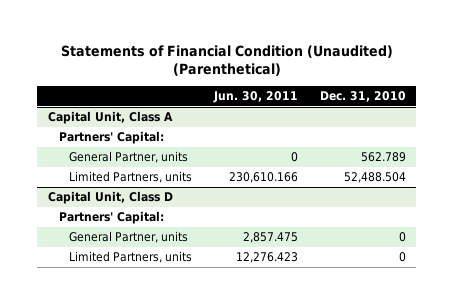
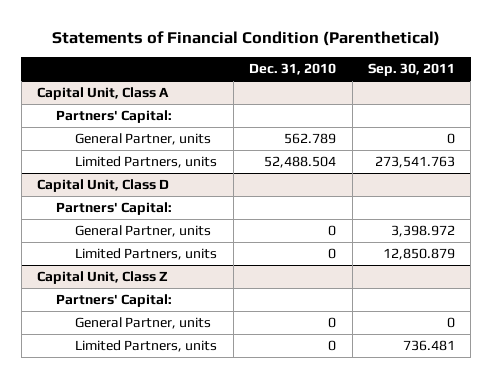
- Statements of Financial Condition (Unaudited) (Parenthetical)
+ Statements of Financial Condition (Parenthetical)
- | Jun. 30, 2011 | Dec. 31, 2010
+ | Dec. 31, 2010 | Sep. 30, 2011
+ Capital Unit, Class Z
+ Partners' Capital:
+ General Partner, units | 0 | 0
+ Limited Partners, units | 0 | 736.481

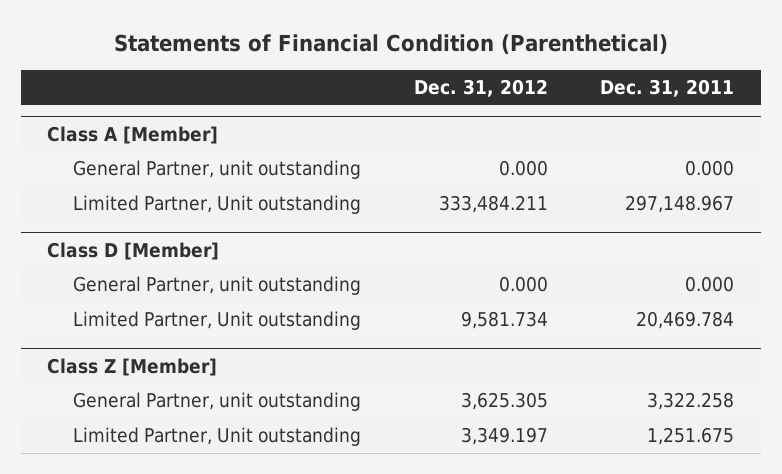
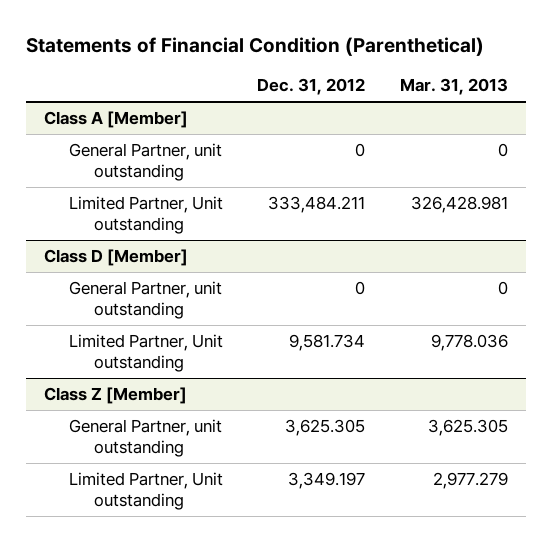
- | Dec. 31, 2012 | Dec. 31, 2011
+ | Dec. 31, 2012 | Mar. 31, 2013
@ Class A [Member]
- General Partner, unit outstanding | 0.000 | 0.000
+ General Partner, unit outstanding | 0 | 0
@ Class D [Member]
- General Partner, unit outstanding | 0.000 | 0.000
+ General Partner, unit outstanding | 0 | 0

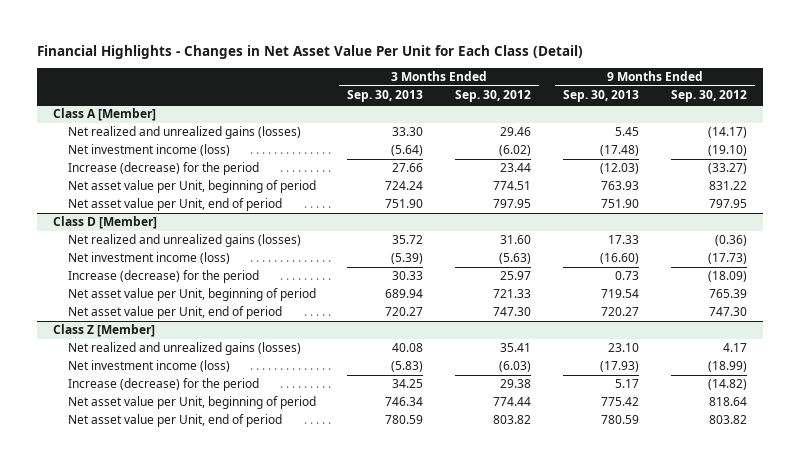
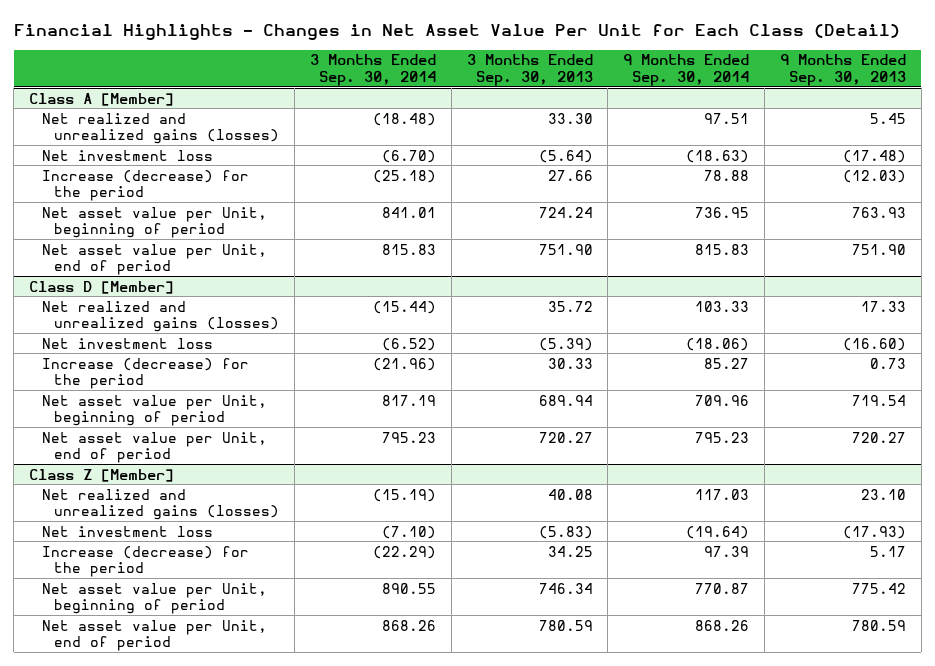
- | 3 Months Ended Sep. 30, 2013 | 3 Months Ended Sep. 30, 2012 | 9 Months Ended Sep. 30, 2013 | 9 Months Ended Sep. 30, 2012
+ | 3 Months Ended Sep. 30, 2014 | 3 Months Ended Sep. 30, 2013 | 9 Months Ended Sep. 30, 2014 | 9 Months Ended Sep. 30, 2013
@ Class A [Member]
- Net investment income (loss) | (5.64) | (6.02) | (17.48) | (19.10)
+ Net investment loss | (6.70) | (5.64) | (18.63) | (17.48)
@ Class D [Member]
- Net investment income (loss) | (5.39) | (5.63) | (16.60) | (17.73)
+ Net investment loss | (6.52) | (5.39) | (18.06) | (16.60)
@ Class Z [Member]
- Net investment income (loss) | (5.83) | (6.03) | (17.93) | (18.99)
+ Net investment loss | (7.10) | (5.83) | (19.64) | (17.93)

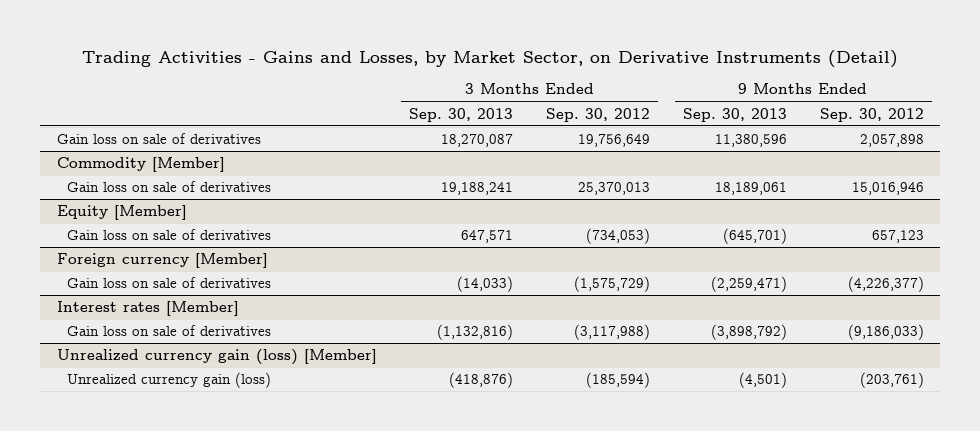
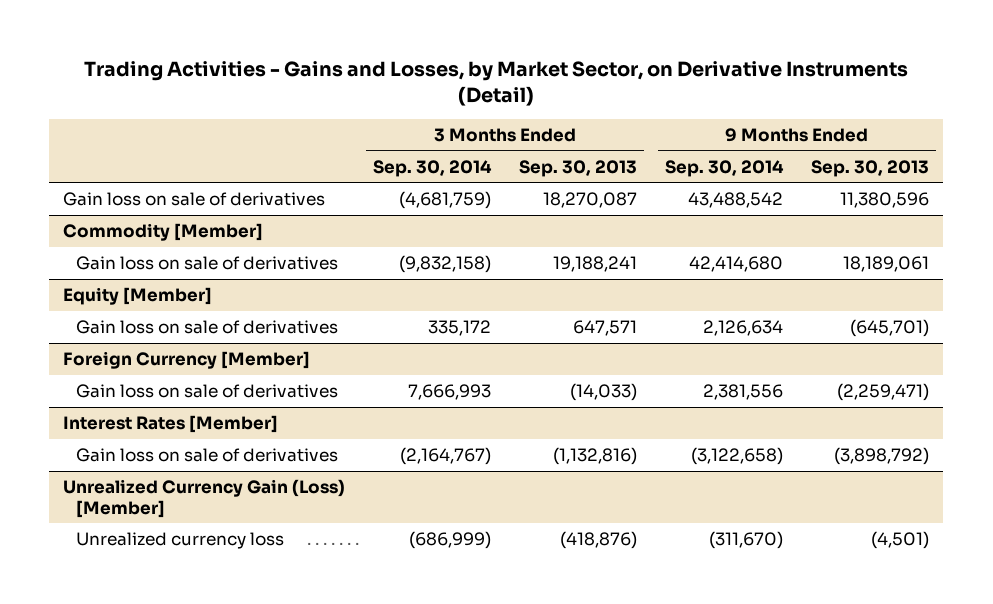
- | 3 Months Ended Sep. 30, 2013 | 3 Months Ended Sep. 30, 2012 | 9 Months Ended Sep. 30, 2013 | 9 Months Ended Sep. 30, 2012
+ | 3 Months Ended Sep. 30, 2014 | 3 Months Ended Sep. 30, 2013 | 9 Months Ended Sep. 30, 2014 | 9 Months Ended Sep. 30, 2013
- Foreign currency [Member]
+ Foreign Currency [Member]
- Interest rates [Member]
+ Interest Rates [Member]
- Unrealized currency gain (loss) [Member]
- Unrealized currency gain (loss) | (418,876) | (185,594) | (4,501) | (203,761)
+ Unrealized Currency Gain (Loss) [Member]
+ Unrealized currency loss | (686,999) | (418,876) | (311,670) | (4,501)

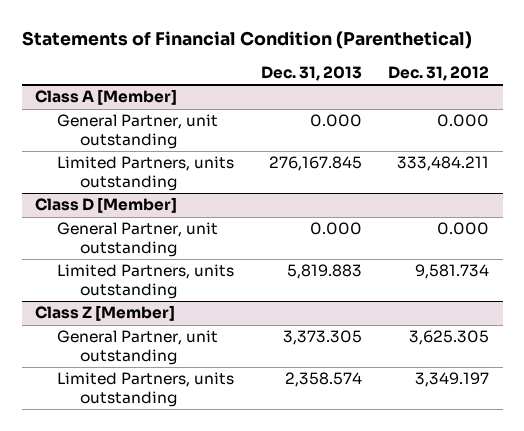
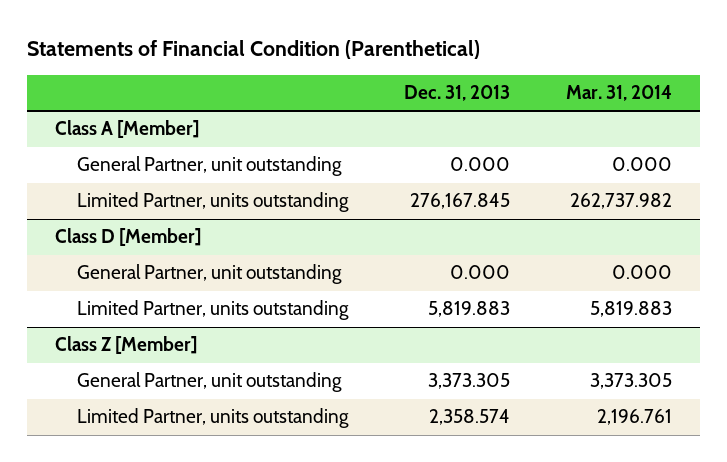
- | Dec. 31, 2013 | Dec. 31, 2012
+ | Dec. 31, 2013 | Mar. 31, 2014
@ Class A [Member]
- Limited Partners, units outstanding | 276,167.845 | 333,484.211
+ Limited Partner, units outstanding | 276,167.845 | 262,737.982
@ Class D [Member]
- Limited Partners, units outstanding | 5,819.883 | 9,581.734
+ Limited Partner, units outstanding | 5,819.883 | 5,819.883
@ Class Z [Member]
- Limited Partners, units outstanding | 2,358.574 | 3,349.197
+ Limited Partner, units outstanding | 2,358.574 | 2,196.761

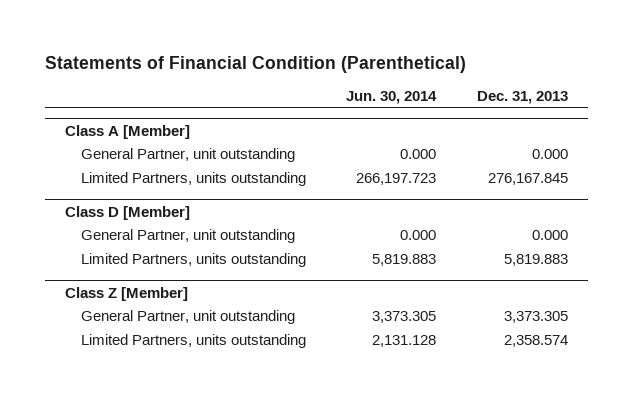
- | Dec. 31, 2013 | Mar. 31, 2014
+ | Jun. 30, 2014 | Dec. 31, 2013
@ Class A [Member]
- Limited Partner, units outstanding | 276,167.845 | 262,737.982
+ Limited Partners, units outstanding | 266,197.723 | 276,167.845
@ Class D [Member]
- Limited Partner, units outstanding | 5,819.883 | 5,819.883
+ Limited Partners, units outstanding | 5,819.883 | 5,819.883
@ Class Z [Member]
- Limited Partner, units outstanding | 2,358.574 | 2,196.761
+ Limited Partners, units outstanding | 2,131.128 | 2,358.574

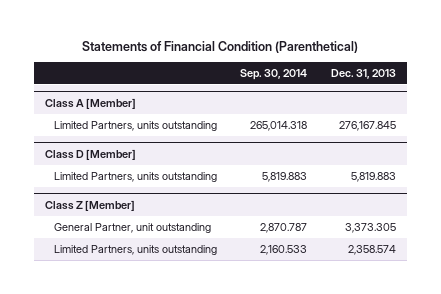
- | Jun. 30, 2014 | Dec. 31, 2013
+ | Sep. 30, 2014 | Dec. 31, 2013
@ Class A [Member]
- General Partner, unit outstanding | 0.000 | 0.000
@ Class D [Member]
- General Partner, unit outstanding | 0.000 | 0.000

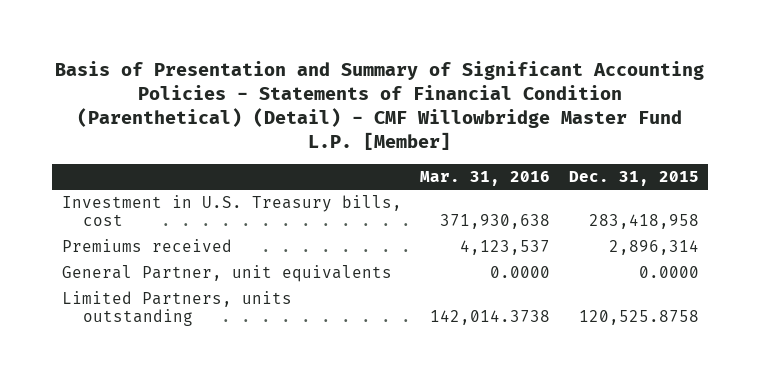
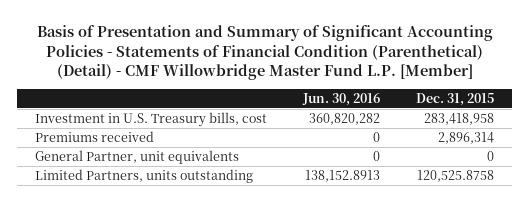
- | Mar. 31, 2016 | Dec. 31, 2015
+ | Jun. 30, 2016 | Dec. 31, 2015
- General Partner, unit equivalents | 0.0000 | 0.0000
+ General Partner, unit equivalents | 0 | 0

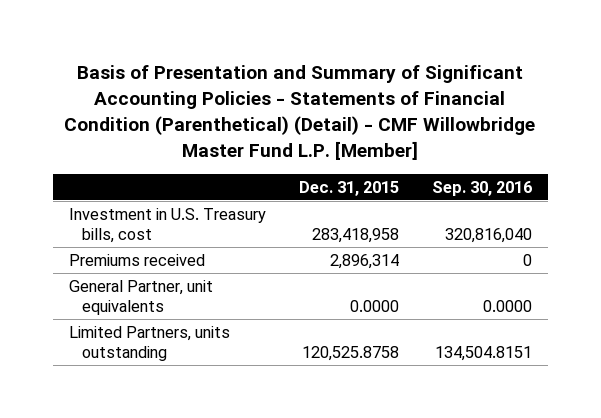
- | Jun. 30, 2016 | Dec. 31, 2015
+ | Dec. 31, 2015 | Sep. 30, 2016
- General Partner, unit equivalents | 0 | 0
+ General Partner, unit equivalents | 0.0000 | 0.0000

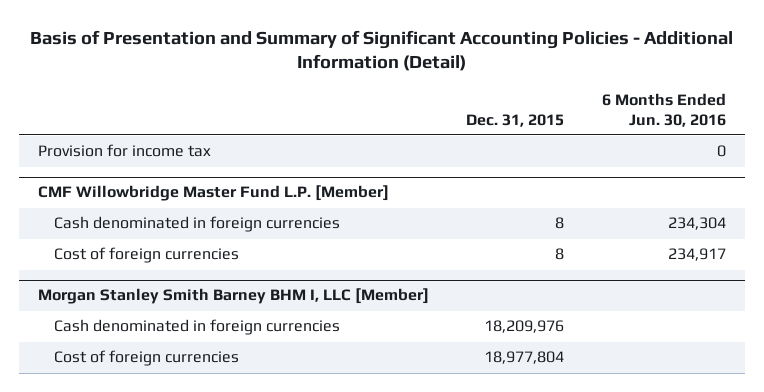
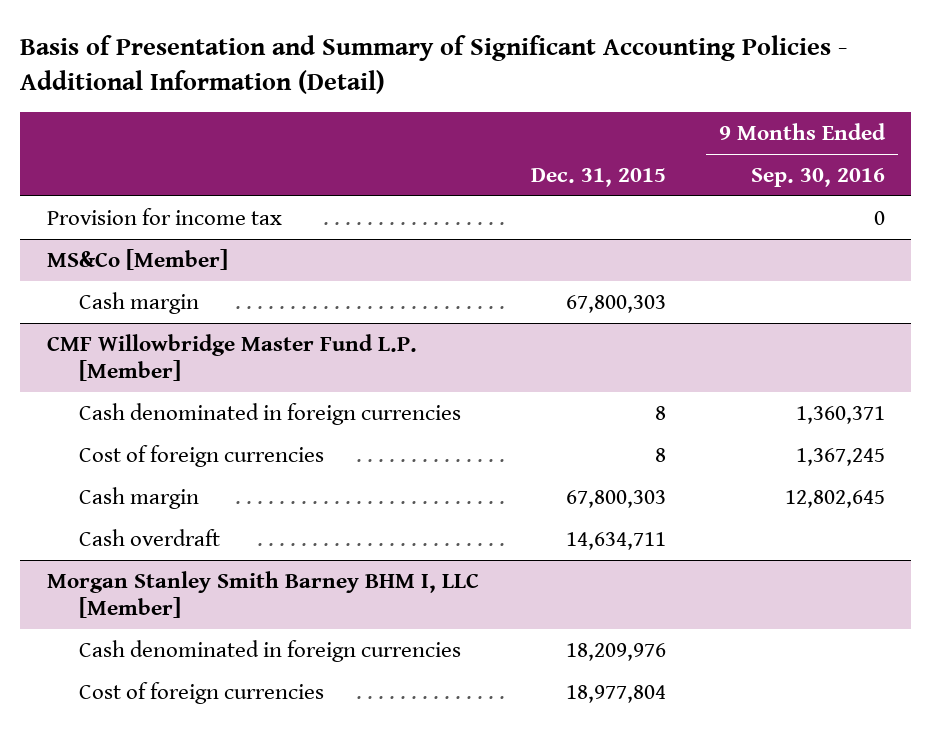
- | Dec. 31, 2015 | 6 Months Ended Jun. 30, 2016
+ | Dec. 31, 2015 | 9 Months Ended Sep. 30, 2016
+ MS&Co [Member]
+ Cash margin | 67,800,303 |
@ CMF Willowbridge Master Fund L.P. [Member]
+ Cash margin | 67,800,303 | 12,802,645
+ Cash overdraft | 14,634,711 |

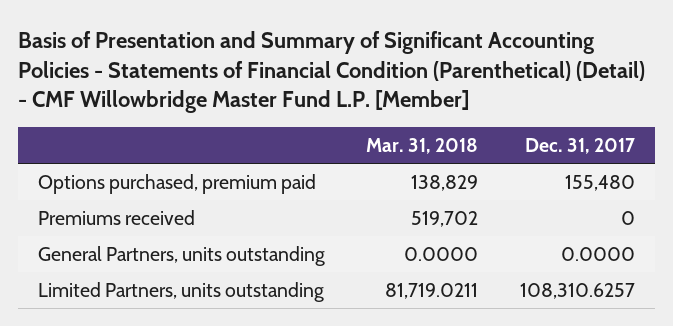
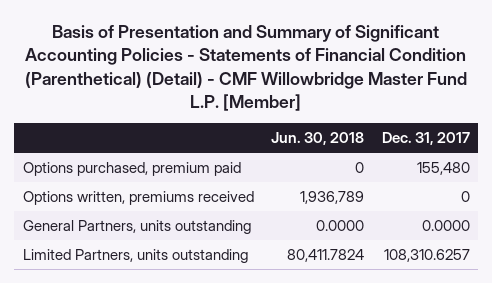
- | Mar. 31, 2018 | Dec. 31, 2017
+ | Jun. 30, 2018 | Dec. 31, 2017
- Premiums received | 519,702 | 0
+ Options written, premiums received | 1,936,789 | 0

